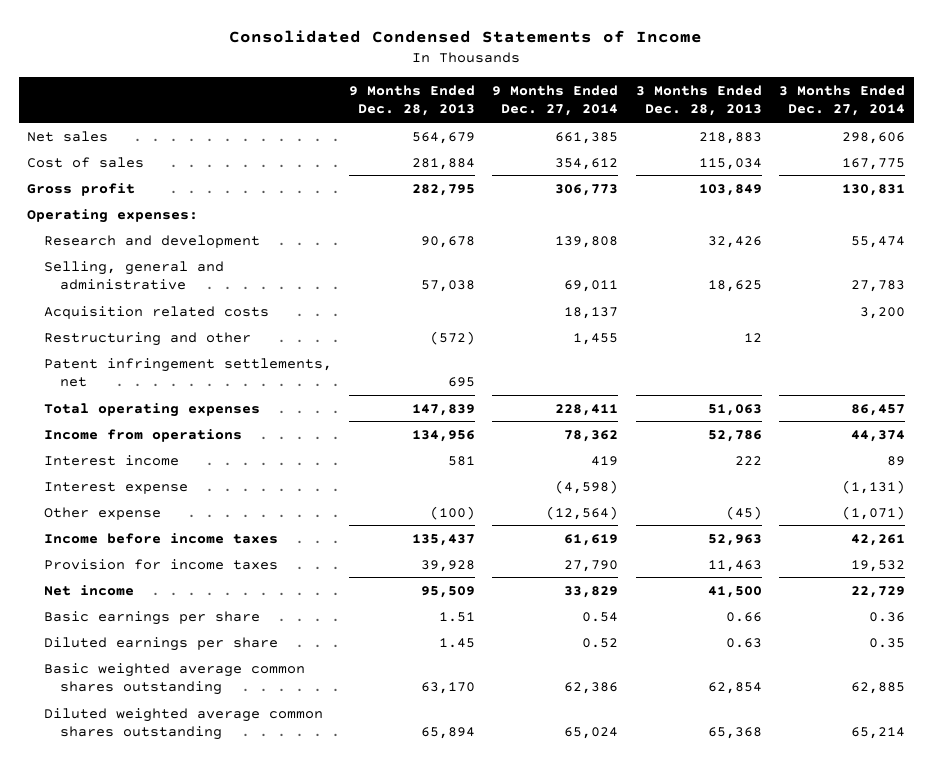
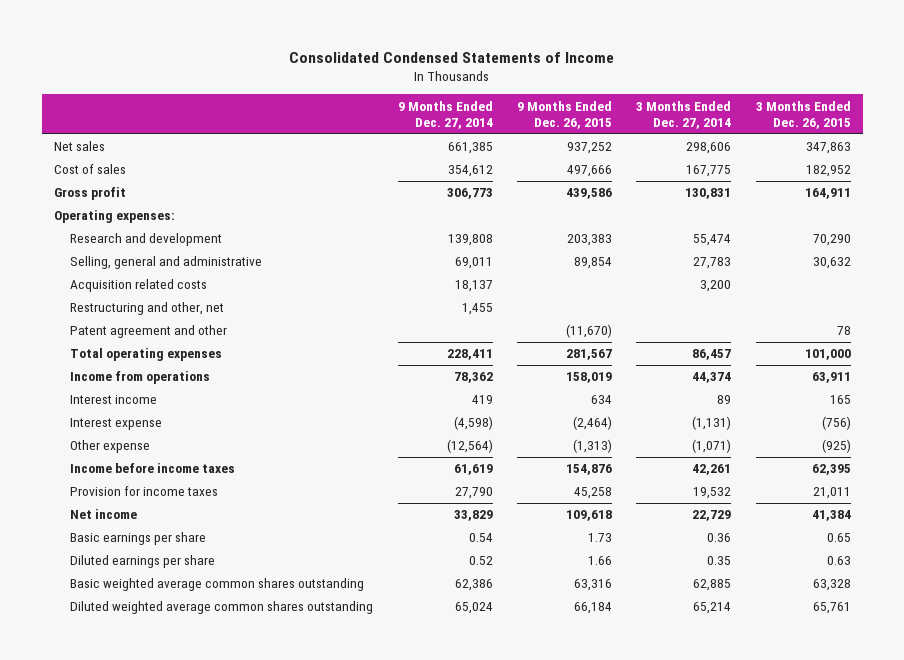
- | 9 Months Ended Dec. 28, 2013 | 9 Months Ended Dec. 27, 2014 | 3 Months Ended Dec. 28, 2013 | 3 Months Ended Dec. 27, 2014
+ | 9 Months Ended Dec. 27, 2014 | 9 Months Ended Dec. 26, 2015 | 3 Months Ended Dec. 27, 2014 | 3 Months Ended Dec. 26, 2015
- Restructuring and other | (572) | 1,455 | 12 |
- Patent infringement settlements, net | 695 | | |
+ Restructuring and other, net | 1,455 | | |
+ Patent agreement and other | | (11,670) | | 78

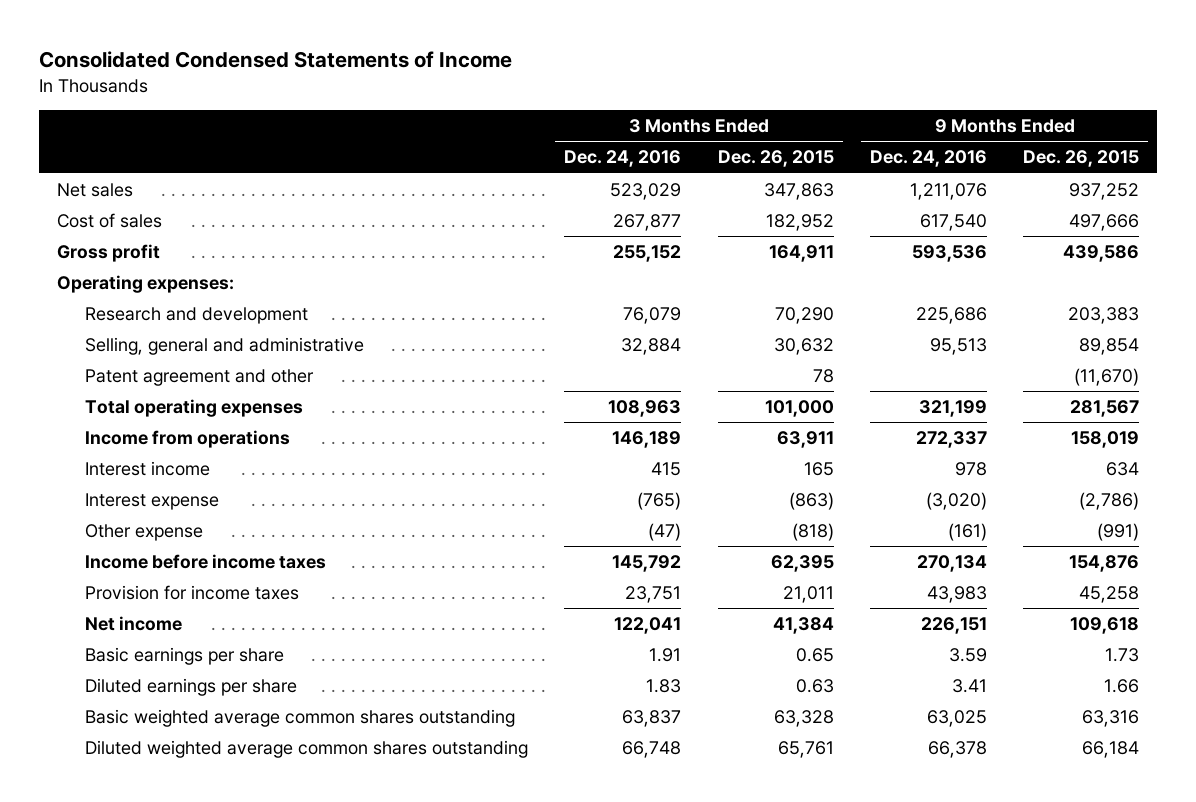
- | 9 Months Ended Dec. 27, 2014 | 9 Months Ended Dec. 26, 2015 | 3 Months Ended Dec. 27, 2014 | 3 Months Ended Dec. 26, 2015
+ | 3 Months Ended Dec. 24, 2016 | 3 Months Ended Dec. 26, 2015 | 9 Months Ended Dec. 24, 2016 | 9 Months Ended Dec. 26, 2015
- Acquisition related costs | 18,137 | | 3,200 |
- Restructuring and other, net | 1,455 | | |
- Interest expense | (4,598) | (2,464) | (1,131) | (756)
- Other expense | (12,564) | (1,313) | (1,071) | (925)
+ Interest expense | (765) | (863) | (3,020) | (2,786)
+ Other expense | (47) | (818) | (161) | (991)

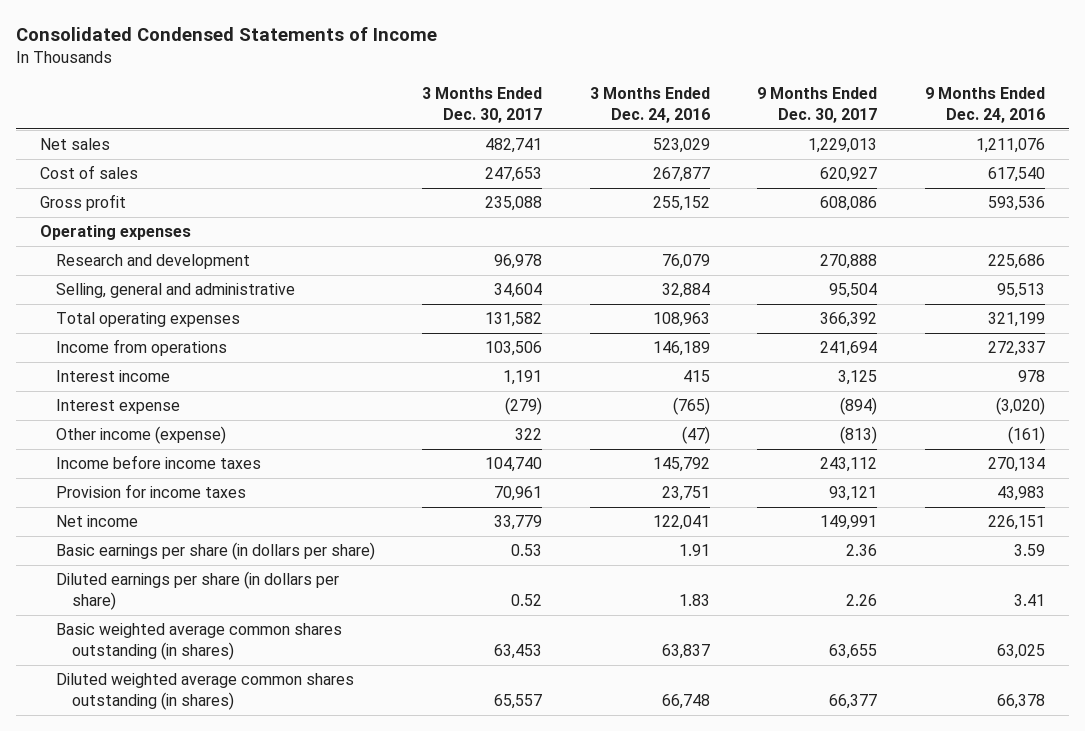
- | 3 Months Ended Dec. 24, 2016 | 3 Months Ended Dec. 26, 2015 | 9 Months Ended Dec. 24, 2016 | 9 Months Ended Dec. 26, 2015
+ | 3 Months Ended Dec. 30, 2017 | 3 Months Ended Dec. 24, 2016 | 9 Months Ended Dec. 30, 2017 | 9 Months Ended Dec. 24, 2016
- Operating expenses:
+ Operating expenses
- Patent agreement and other | | 78 | | (11,670)
- Other expense | (47) | (818) | (161) | (991)
+ Other income (expense) | 322 | (47) | (813) | (161)
- Basic earnings per share | 1.91 | 0.65 | 3.59 | 1.73
- Diluted earnings per share | 1.83 | 0.63 | 3.41 | 1.66
- Basic weighted average common shares outstanding | 63,837 | 63,328 | 63,025 | 63,316
- Diluted weighted average common shares outstanding | 66,748 | 65,761 | 66,378 | 66,184
+ Basic earnings per share (in dollars per share) | 0.53 | 1.91 | 2.36 | 3.59
+ Diluted earnings per share (in dollars per share) | 0.52 | 1.83 | 2.26 | 3.41
+ Basic weighted average common shares outstanding (in shares) | 63,453 | 63,837 | 63,655 | 63,025
+ Diluted weighted average common shares outstanding (in shares) | 65,557 | 66,748 | 66,377 | 66,378

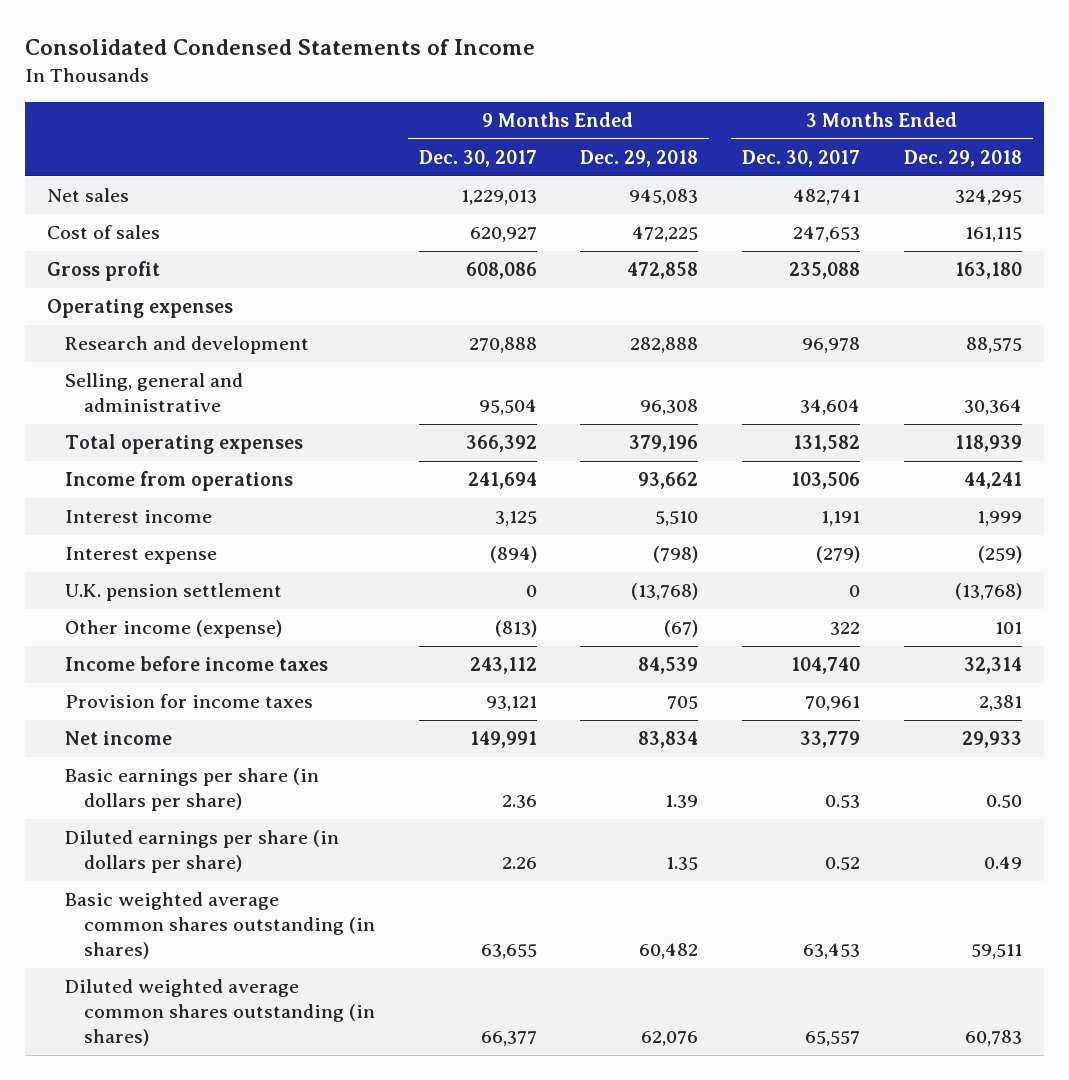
- | 3 Months Ended Dec. 30, 2017 | 3 Months Ended Dec. 24, 2016 | 9 Months Ended Dec. 30, 2017 | 9 Months Ended Dec. 24, 2016
+ | 9 Months Ended Dec. 30, 2017 | 9 Months Ended Dec. 29, 2018 | 3 Months Ended Dec. 30, 2017 | 3 Months Ended Dec. 29, 2018
+ U.K. pension settlement | 0 | (13,768) | 0 | (13,768)

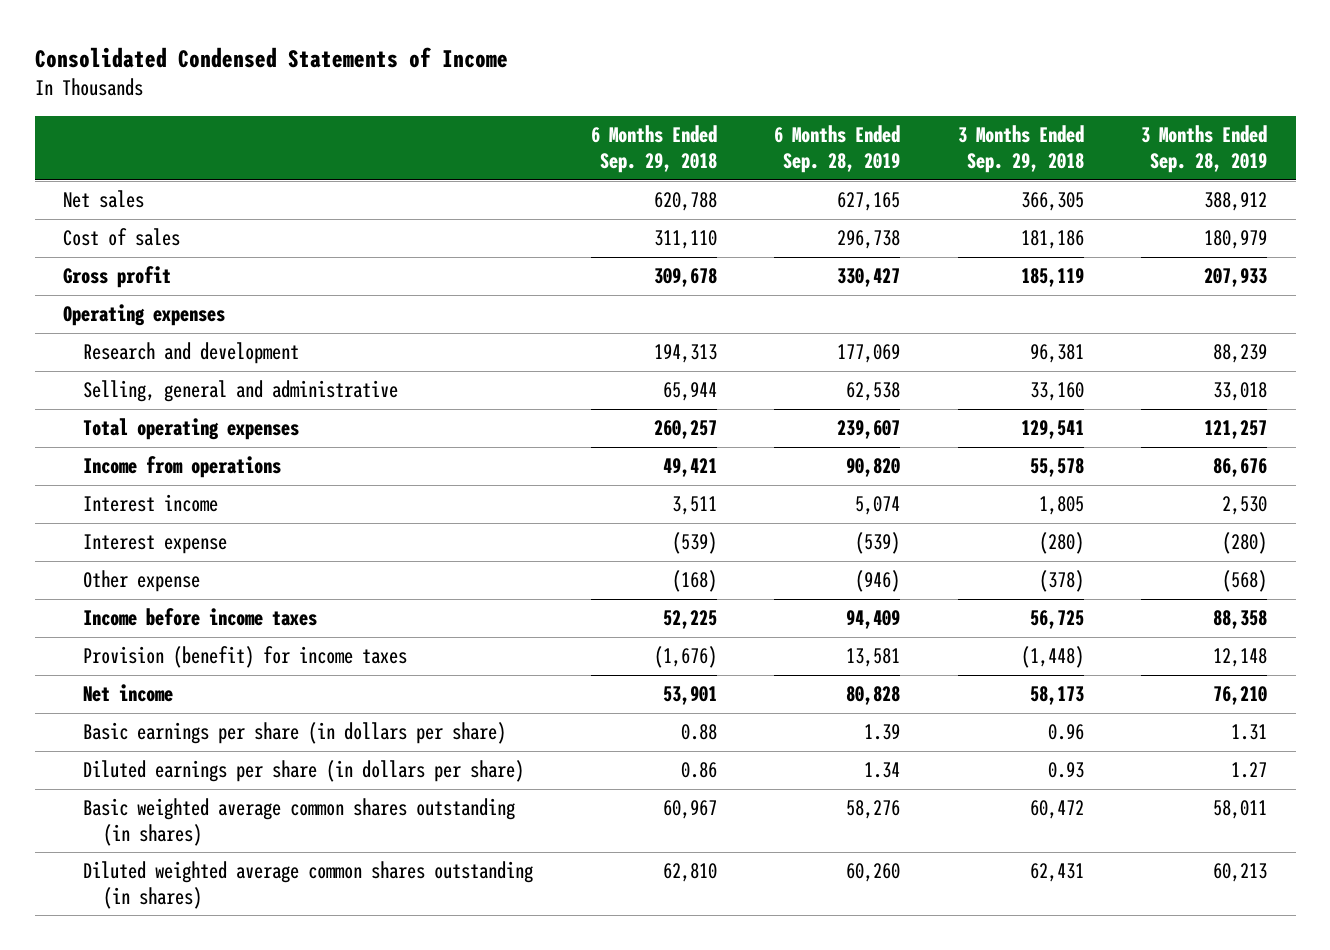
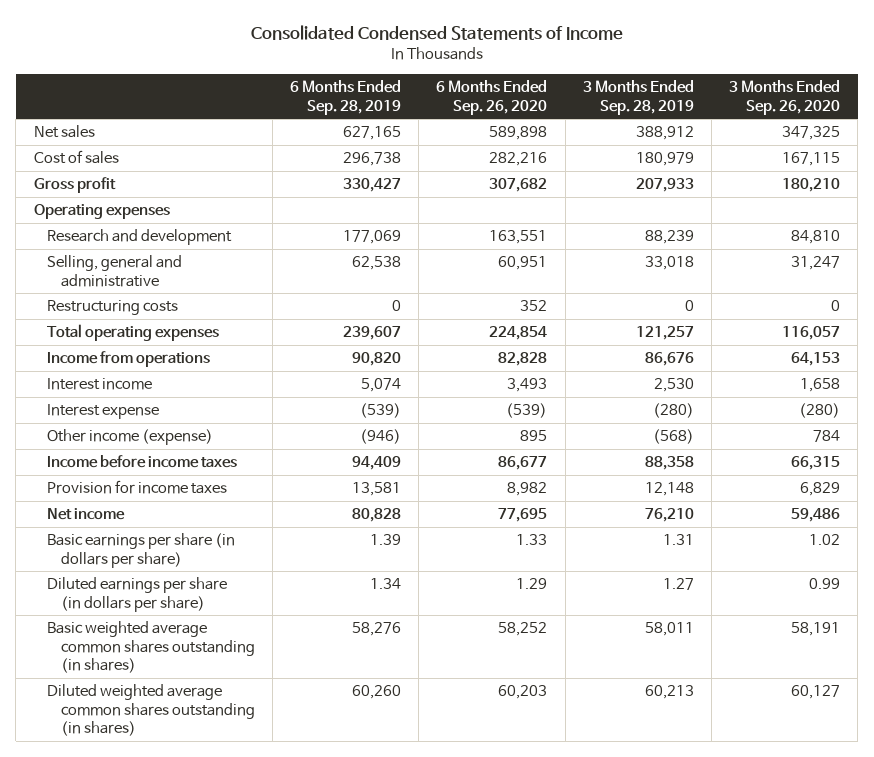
- | 6 Months Ended Sep. 29, 2018 | 6 Months Ended Sep. 28, 2019 | 3 Months Ended Sep. 29, 2018 | 3 Months Ended Sep. 28, 2019
+ | 6 Months Ended Sep. 28, 2019 | 6 Months Ended Sep. 26, 2020 | 3 Months Ended Sep. 28, 2019 | 3 Months Ended Sep. 26, 2020
+ Restructuring costs | 0 | 352 | 0 | 0
- Other expense | (168) | (946) | (378) | (568)
+ Other income (expense) | (946) | 895 | (568) | 784
- Provision (benefit) for income taxes | (1,676) | 13,581 | (1,448) | 12,148
+ Provision for income taxes | 13,581 | 8,982 | 12,148 | 6,829

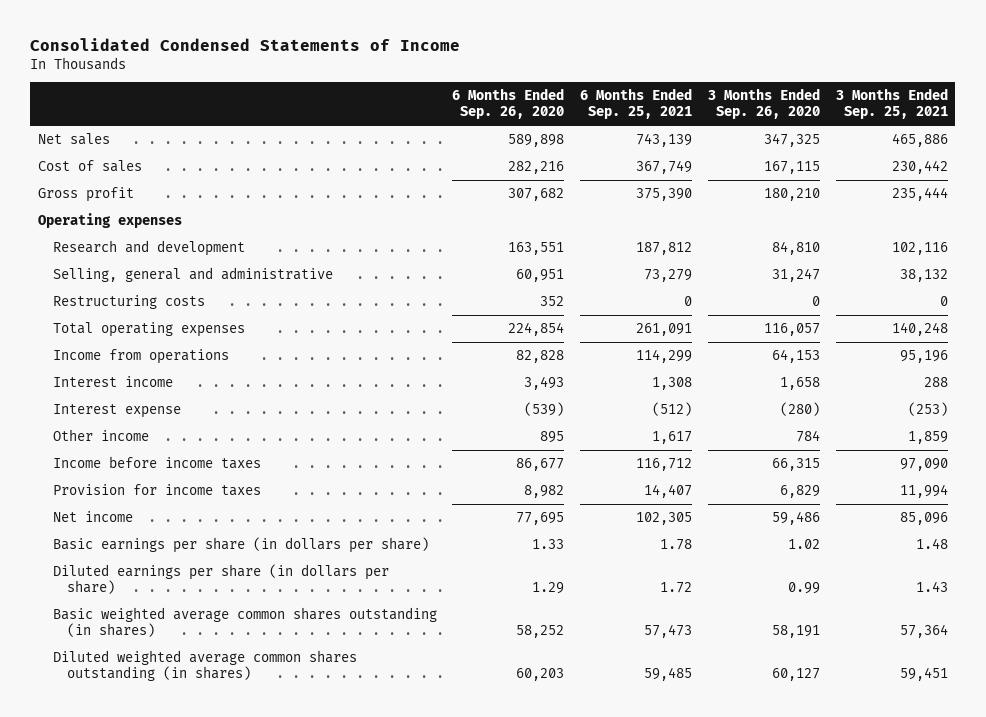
- | 6 Months Ended Sep. 28, 2019 | 6 Months Ended Sep. 26, 2020 | 3 Months Ended Sep. 28, 2019 | 3 Months Ended Sep. 26, 2020
+ | 6 Months Ended Sep. 26, 2020 | 6 Months Ended Sep. 25, 2021 | 3 Months Ended Sep. 26, 2020 | 3 Months Ended Sep. 25, 2021
- Other income (expense) | (946) | 895 | (568) | 784
+ Other income | 895 | 1,617 | 784 | 1,859

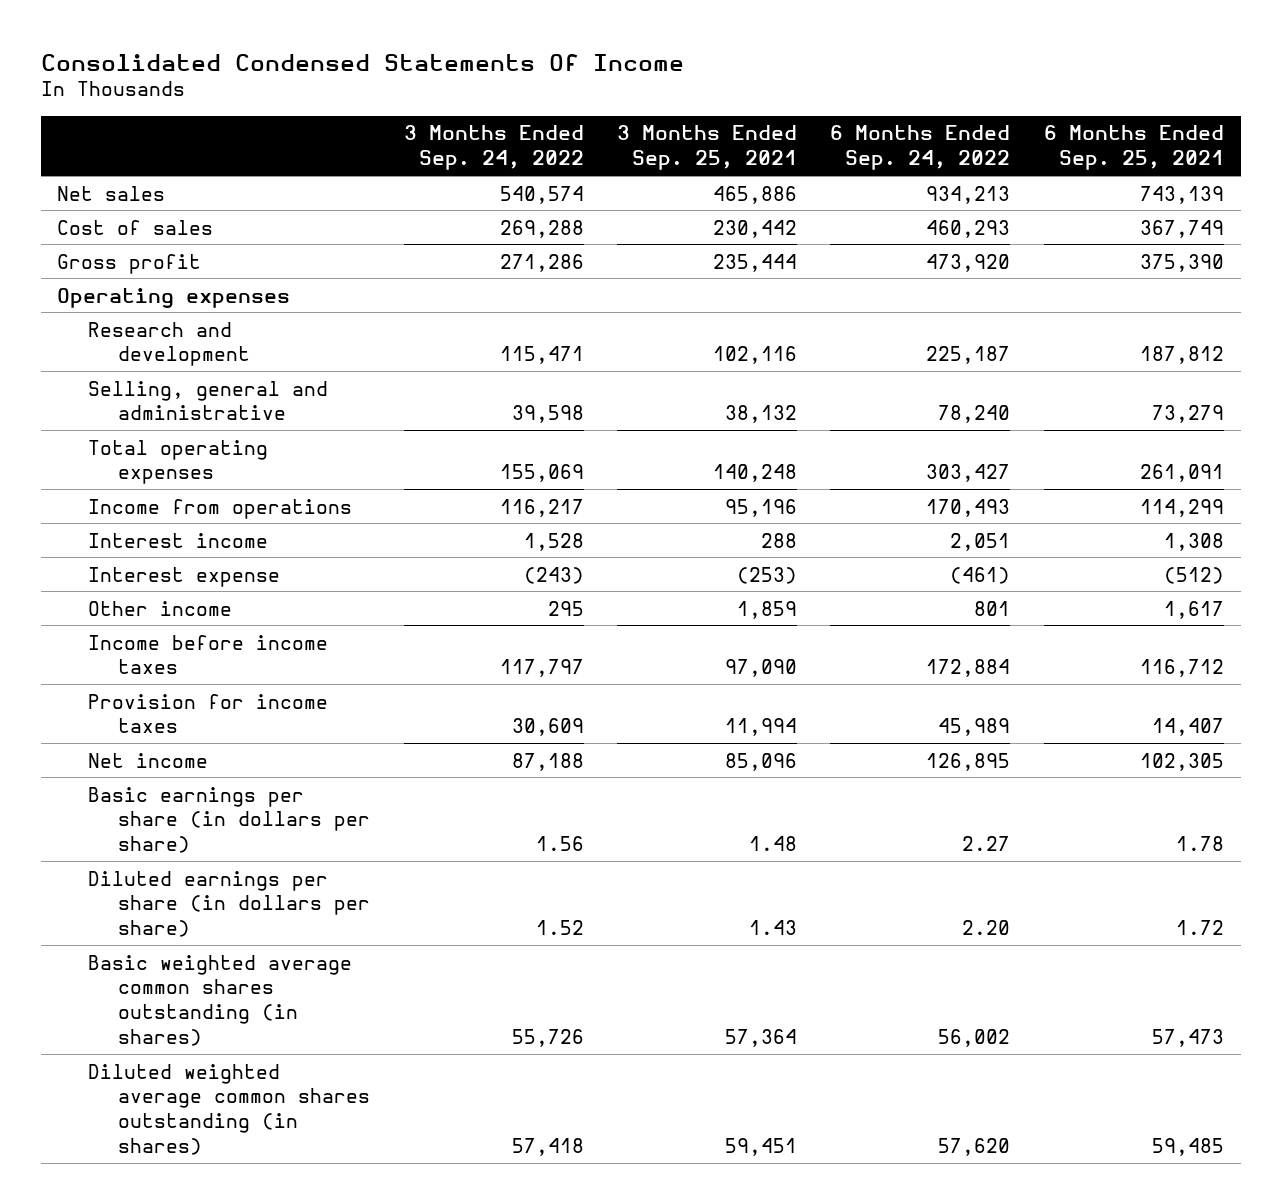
- Consolidated Condensed Statements of Income
+ Consolidated Condensed Statements Of Income
- | 6 Months Ended Sep. 26, 2020 | 6 Months Ended Sep. 25, 2021 | 3 Months Ended Sep. 26, 2020 | 3 Months Ended Sep. 25, 2021
+ | 3 Months Ended Sep. 24, 2022 | 3 Months Ended Sep. 25, 2021 | 6 Months Ended Sep. 24, 2022 | 6 Months Ended Sep. 25, 2021
- Restructuring costs | 352 | 0 | 0 | 0

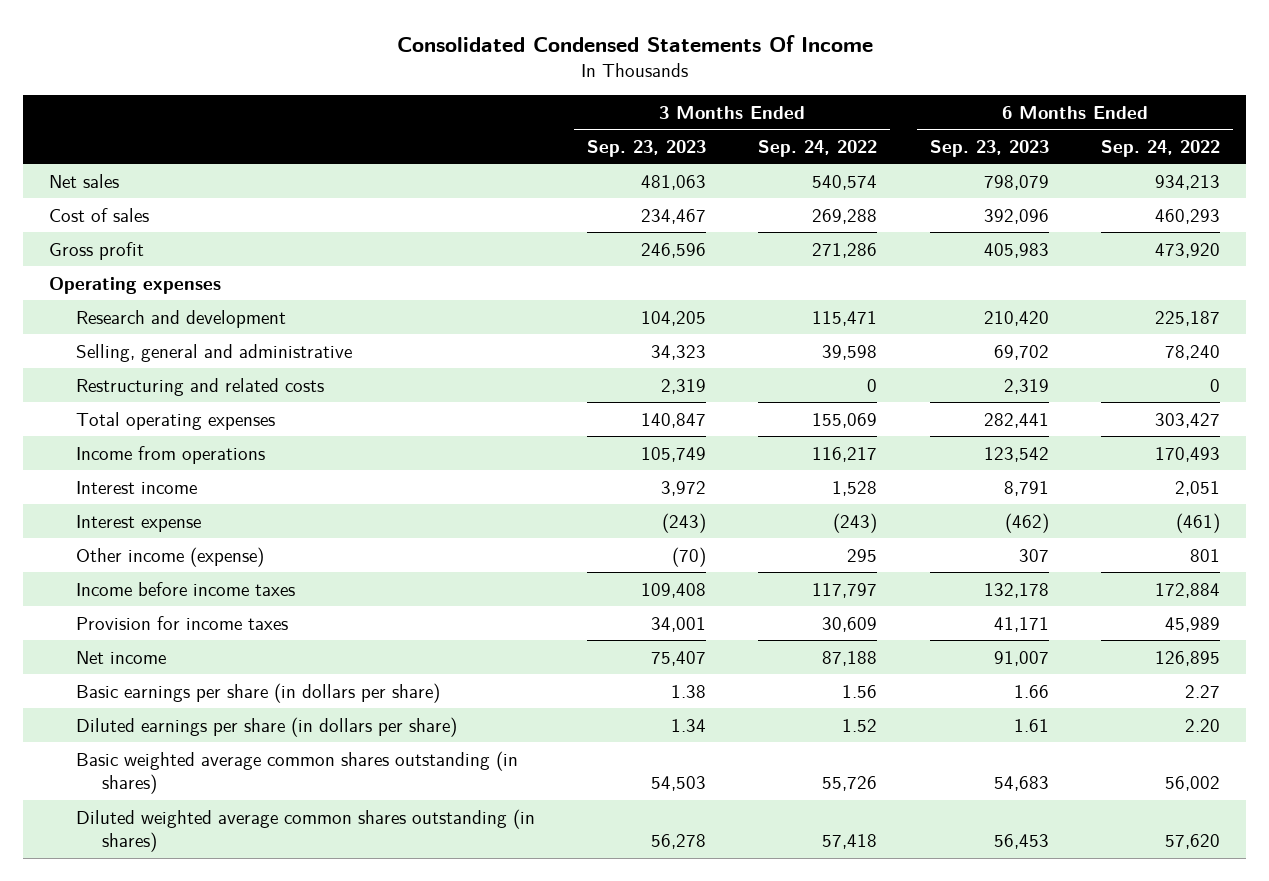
- | 3 Months Ended Sep. 24, 2022 | 3 Months Ended Sep. 25, 2021 | 6 Months Ended Sep. 24, 2022 | 6 Months Ended Sep. 25, 2021
+ | 3 Months Ended Sep. 23, 2023 | 3 Months Ended Sep. 24, 2022 | 6 Months Ended Sep. 23, 2023 | 6 Months Ended Sep. 24, 2022
+ Restructuring and related costs | 2,319 | 0 | 2,319 | 0
- Other income | 295 | 1,859 | 801 | 1,617
+ Other income (expense) | (70) | 295 | 307 | 801

